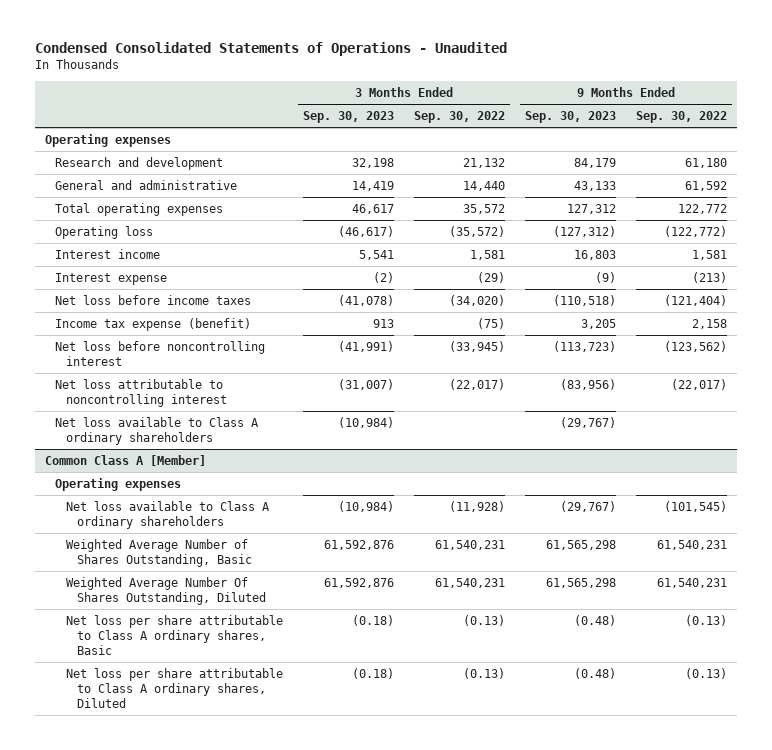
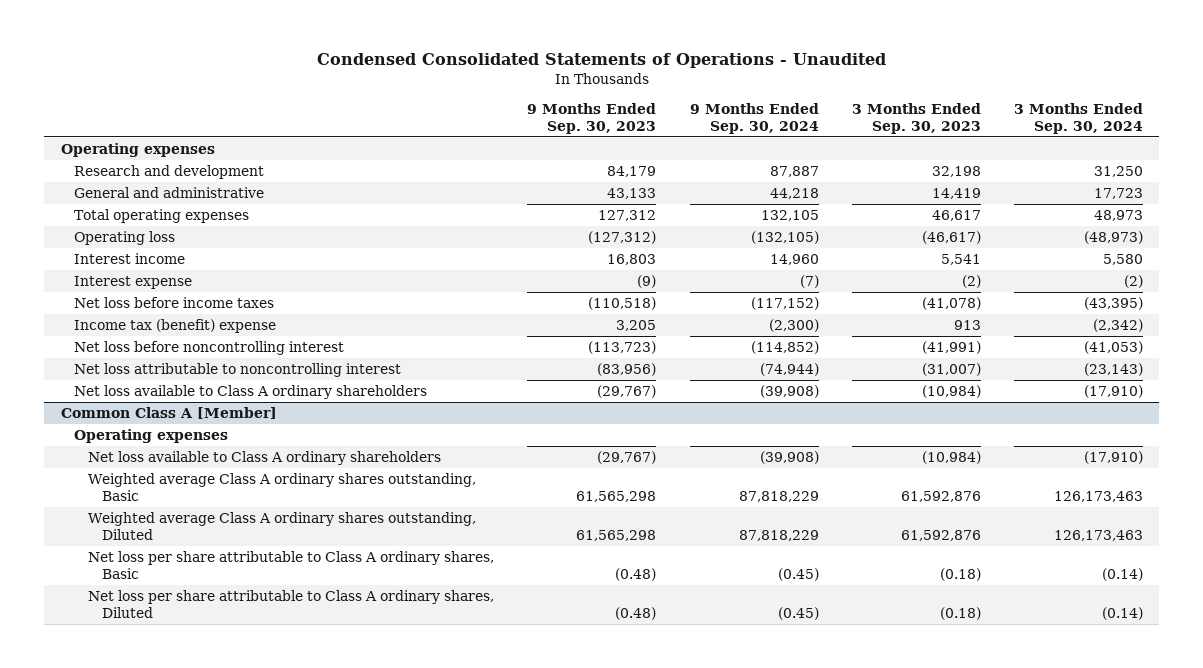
- | 3 Months Ended Sep. 30, 2023 | 3 Months Ended Sep. 30, 2022 | 9 Months Ended Sep. 30, 2023 | 9 Months Ended Sep. 30, 2022
+ | 9 Months Ended Sep. 30, 2023 | 9 Months Ended Sep. 30, 2024 | 3 Months Ended Sep. 30, 2023 | 3 Months Ended Sep. 30, 2024
- Income tax expense (benefit) | 913 | (75) | 3,205 | 2,158
+ Income tax (benefit) expense | 3,205 | (2,300) | 913 | (2,342)
@ Common Class A [Member]
- Weighted Average Number of Shares Outstanding, Basic | 61,592,876 | 61,540,231 | 61,565,298 | 61,540,231
- Weighted Average Number Of Shares Outstanding, Diluted | 61,592,876 | 61,540,231 | 61,565,298 | 61,540,231
+ Weighted average Class A ordinary shares outstanding, Basic | 61,565,298 | 87,818,229 | 61,592,876 | 126,173,463
+ Weighted average Class A ordinary shares outstanding, Diluted | 61,565,298 | 87,818,229 | 61,592,876 | 126,173,463

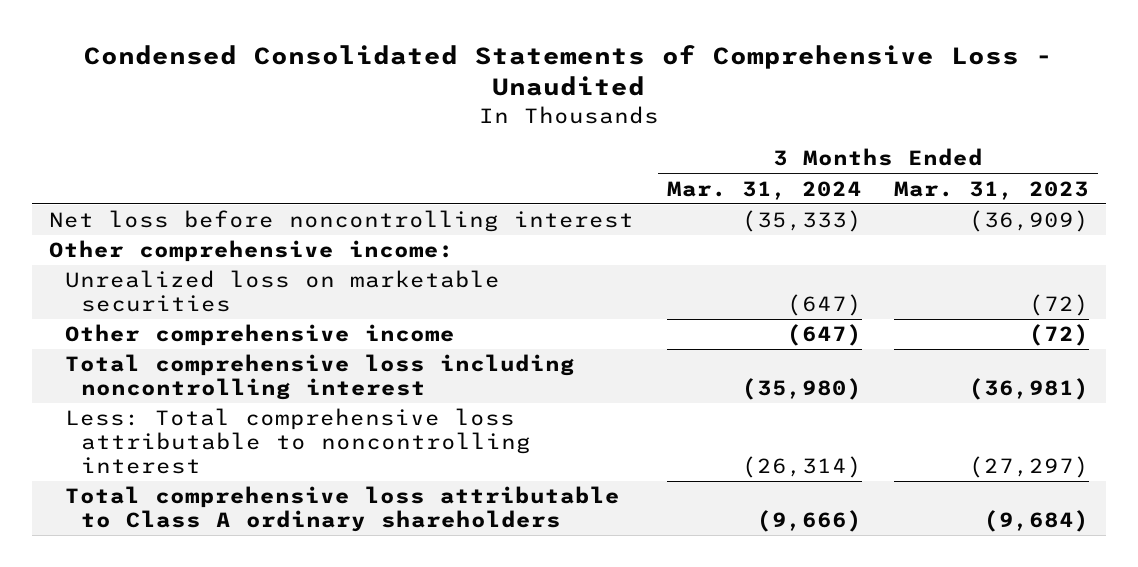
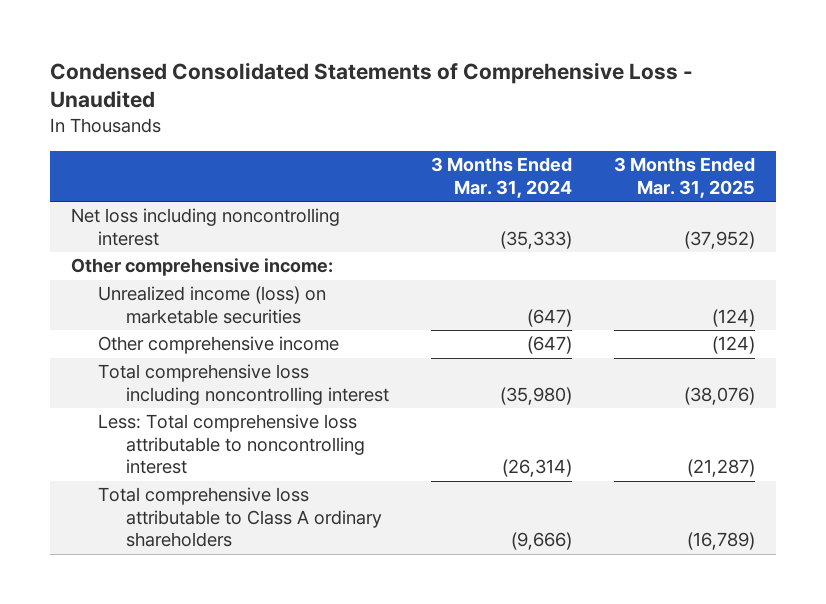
- | 3 Months Ended Mar. 31, 2024 | 3 Months Ended Mar. 31, 2023
+ | 3 Months Ended Mar. 31, 2024 | 3 Months Ended Mar. 31, 2025
- Net loss before noncontrolling interest | (35,333) | (36,909)
+ Net loss including noncontrolling interest | (35,333) | (37,952)
- Unrealized loss on marketable securities | (647) | (72)
+ Unrealized income (loss) on marketable securities | (647) | (124)

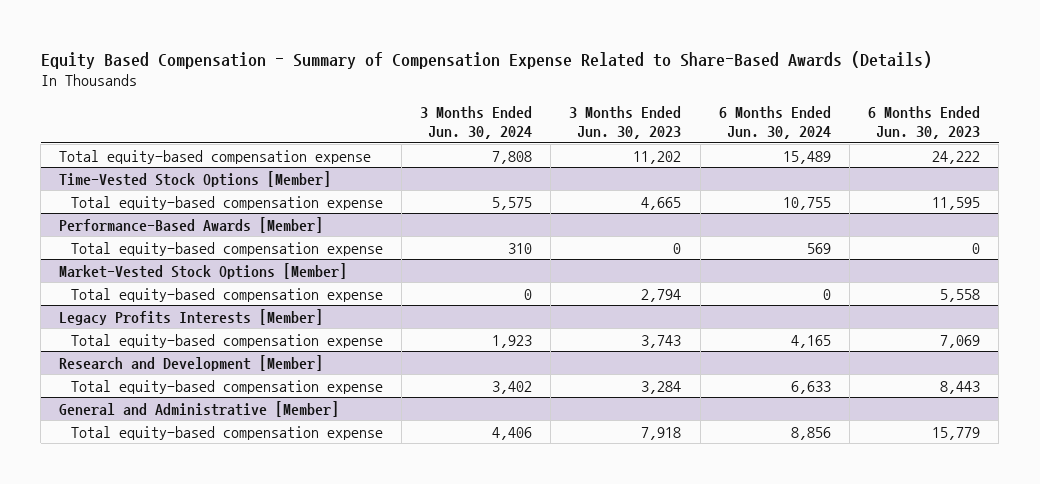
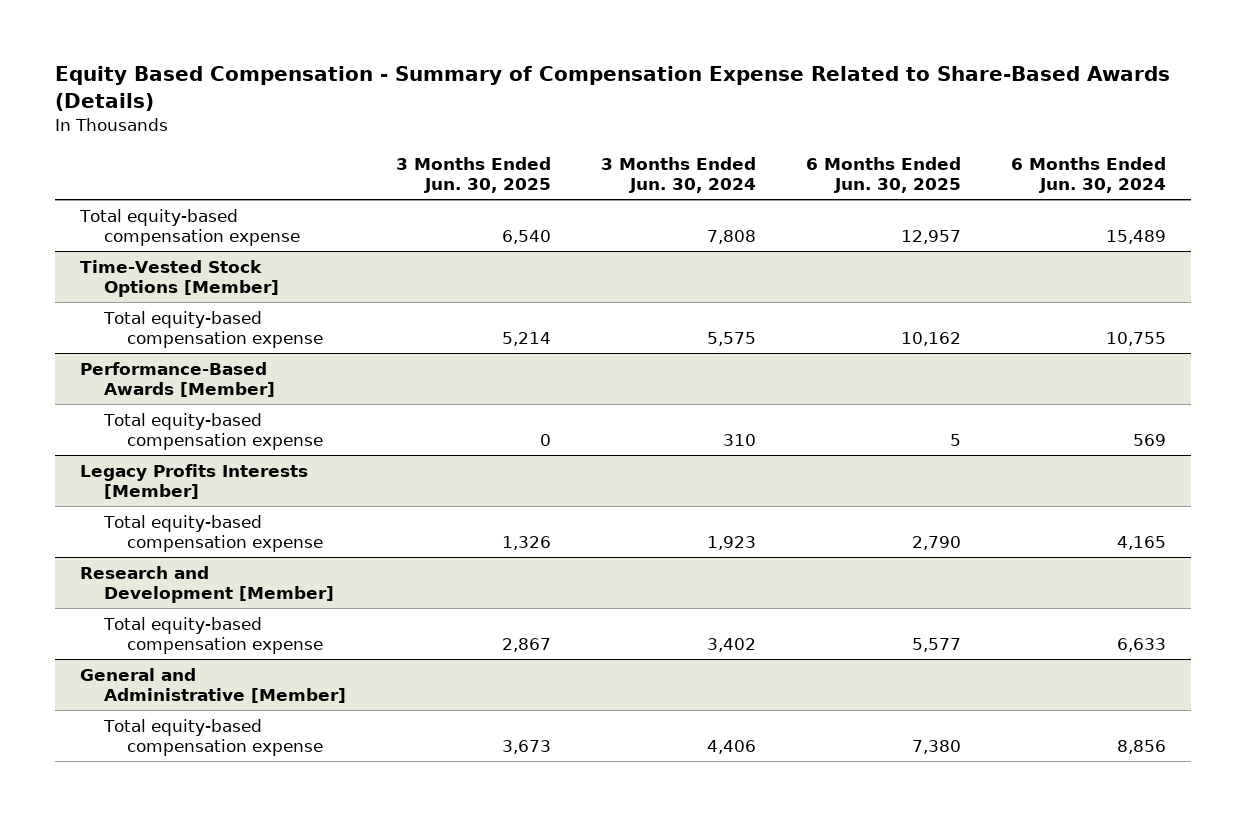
- | 3 Months Ended Jun. 30, 2024 | 3 Months Ended Jun. 30, 2023 | 6 Months Ended Jun. 30, 2024 | 6 Months Ended Jun. 30, 2023
+ | 3 Months Ended Jun. 30, 2025 | 3 Months Ended Jun. 30, 2024 | 6 Months Ended Jun. 30, 2025 | 6 Months Ended Jun. 30, 2024
- Market-Vested Stock Options [Member]
- Total equity-based compensation expense | 0 | 2,794 | 0 | 5,558

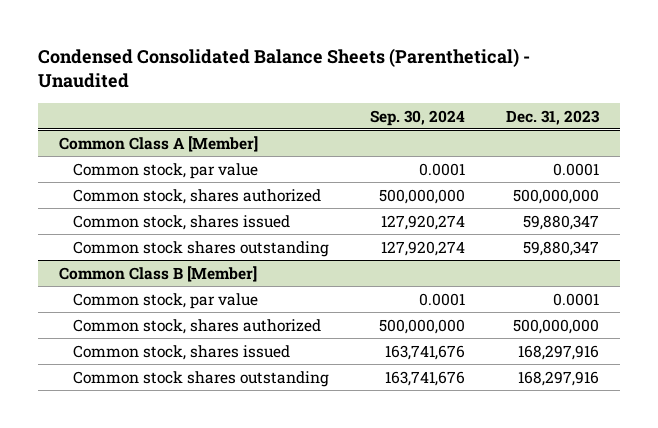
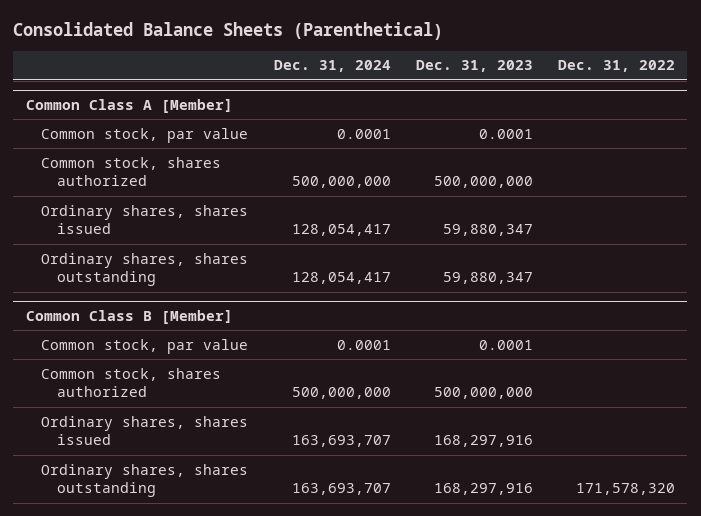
- Condensed Consolidated Balance Sheets (Parenthetical) - Unaudited
+ Consolidated Balance Sheets (Parenthetical)
- | Sep. 30, 2024 | Dec. 31, 2023
+ | Dec. 31, 2024 | Dec. 31, 2023 | Dec. 31, 2022
@ Common Class A [Member]
- Common stock, shares issued | 127,920,274 | 59,880,347
- Common stock shares outstanding | 127,920,274 | 59,880,347
+ Ordinary shares, shares issued | 128,054,417 | 59,880,347 |
+ Ordinary shares, shares outstanding | 128,054,417 | 59,880,347 |
@ Common Class B [Member]
- Common stock, shares issued | 163,741,676 | 168,297,916
- Common stock shares outstanding | 163,741,676 | 168,297,916
+ Ordinary shares, shares issued | 163,693,707 | 168,297,916 |
+ Ordinary shares, shares outstanding | 163,693,707 | 168,297,916 | 171,578,320

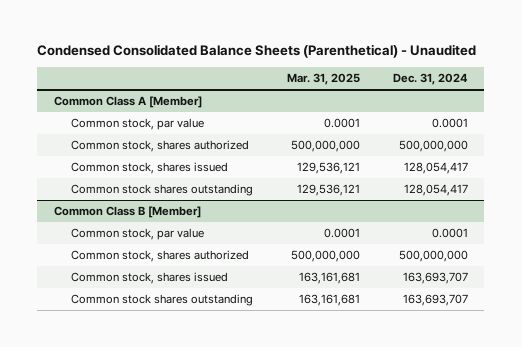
- Consolidated Balance Sheets (Parenthetical)
+ Condensed Consolidated Balance Sheets (Parenthetical) - Unaudited
- | Dec. 31, 2024 | Dec. 31, 2023 | Dec. 31, 2022
+ | Mar. 31, 2025 | Dec. 31, 2024
@ Common Class A [Member]
- Ordinary shares, shares issued | 128,054,417 | 59,880,347 |
- Ordinary shares, shares outstanding | 128,054,417 | 59,880,347 |
+ Common stock, shares issued | 129,536,121 | 128,054,417
+ Common stock shares outstanding | 129,536,121 | 128,054,417
@ Common Class B [Member]
- Ordinary shares, shares issued | 163,693,707 | 168,297,916 |
- Ordinary shares, shares outstanding | 163,693,707 | 168,297,916 | 171,578,320
+ Common stock, shares issued | 163,161,681 | 163,693,707
+ Common stock shares outstanding | 163,161,681 | 163,693,707

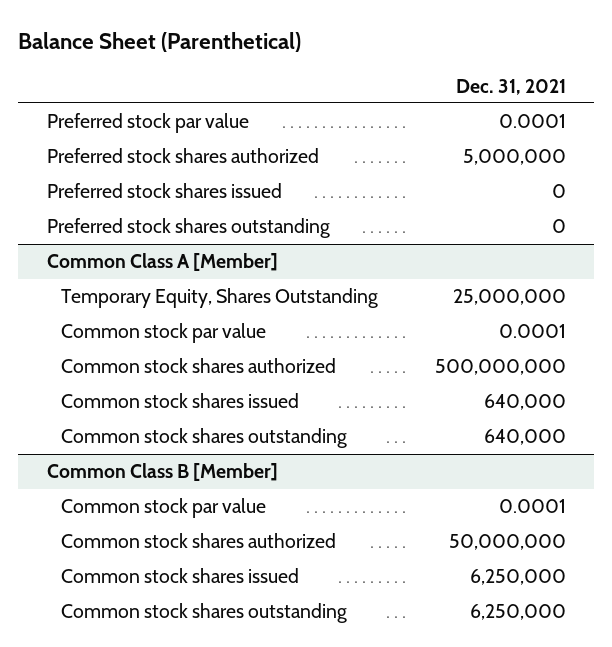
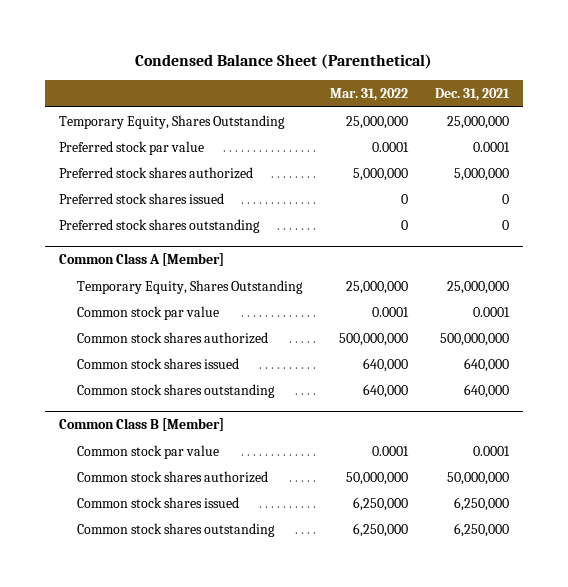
- Balance Sheet (Parenthetical)
+ Condensed Balance Sheet (Parenthetical)
- | Dec. 31, 2021
+ | Mar. 31, 2022 | Dec. 31, 2021
+ Temporary Equity, Shares Outstanding | 25,000,000 | 25,000,000

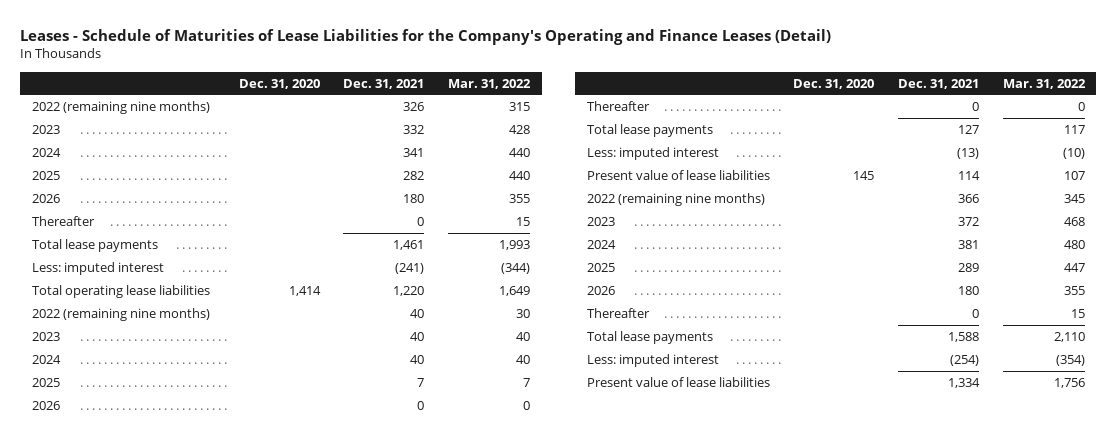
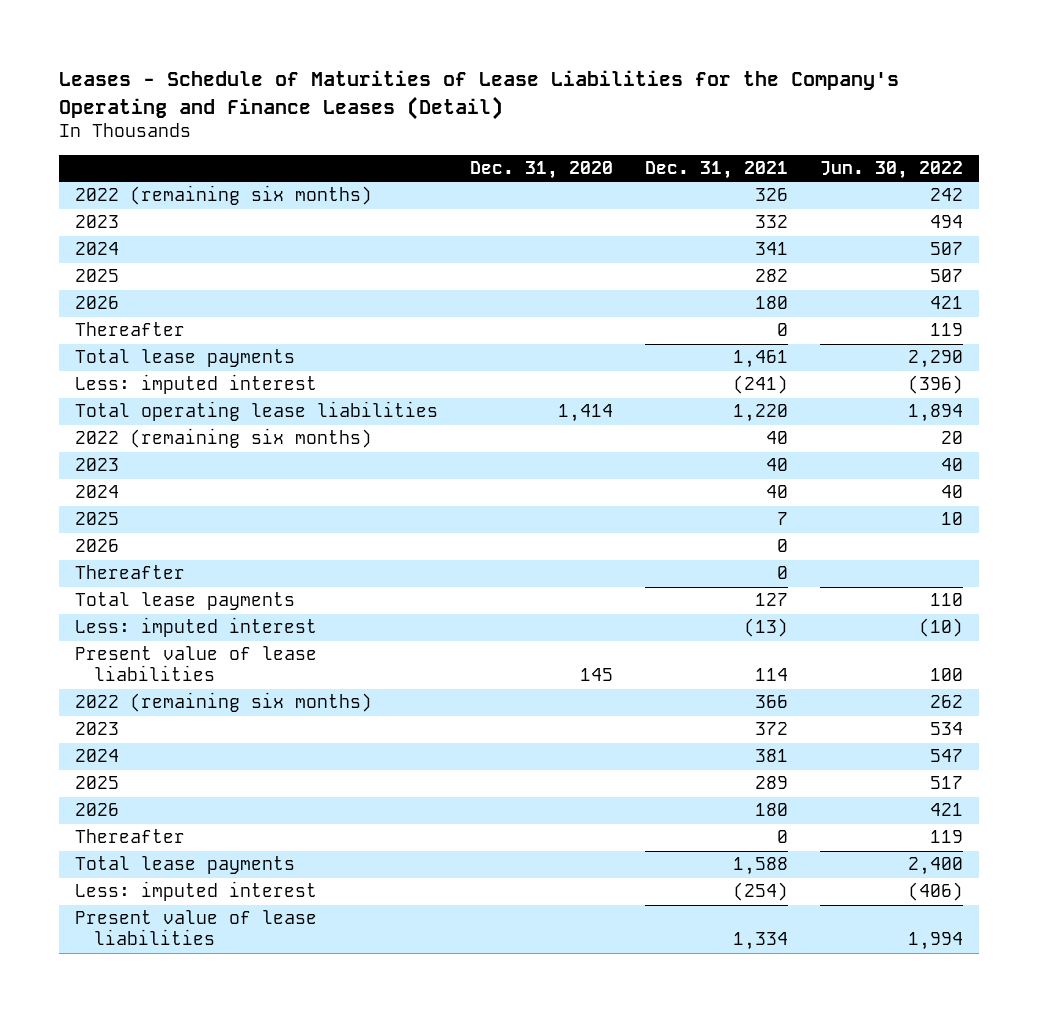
- | Dec. 31, 2020 | Dec. 31, 2021 | Mar. 31, 2022
+ | Dec. 31, 2020 | Dec. 31, 2021 | Jun. 30, 2022
- 2022 (remaining nine months) | | 326 | 315
+ 2022 (remaining six months) | | 326 | 242
- 2022 (remaining nine months) | | 40 | 30
+ 2022 (remaining six months) | | 40 | 20
- 2022 (remaining nine months) | | 366 | 345
+ 2022 (remaining six months) | | 366 | 262

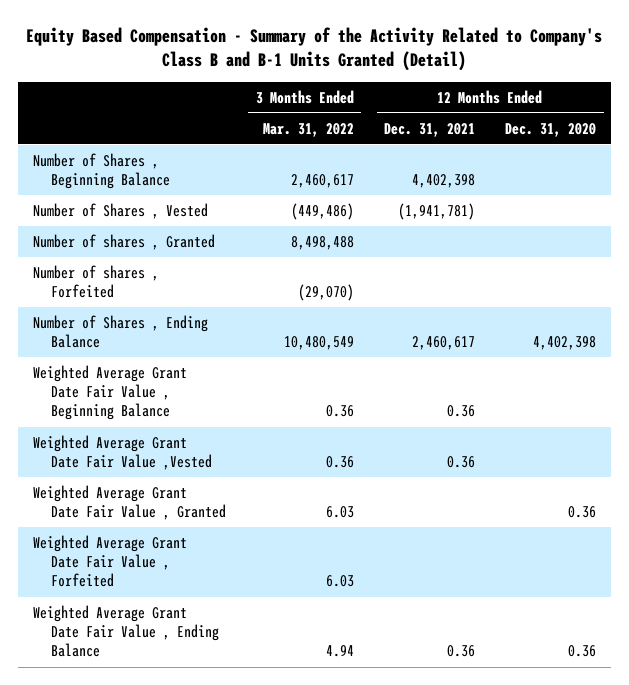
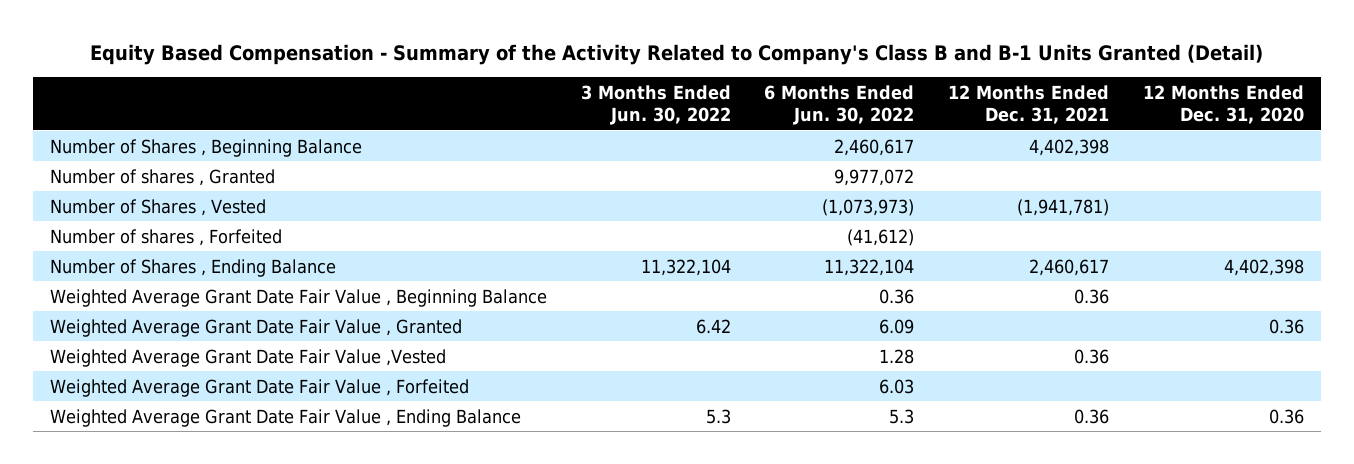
- | 3 Months Ended Mar. 31, 2022 | 12 Months Ended Dec. 31, 2021 | 12 Months Ended Dec. 31, 2020
+ | 3 Months Ended Jun. 30, 2022 | 6 Months Ended Jun. 30, 2022 | 12 Months Ended Dec. 31, 2021 | 12 Months Ended Dec. 31, 2020
moved down: Number of Shares , Vested | | (1,073,973) | (1,941,781) |
moved down: Weighted Average Grant Date Fair Value ,Vested | | 1.28 | 0.36 |

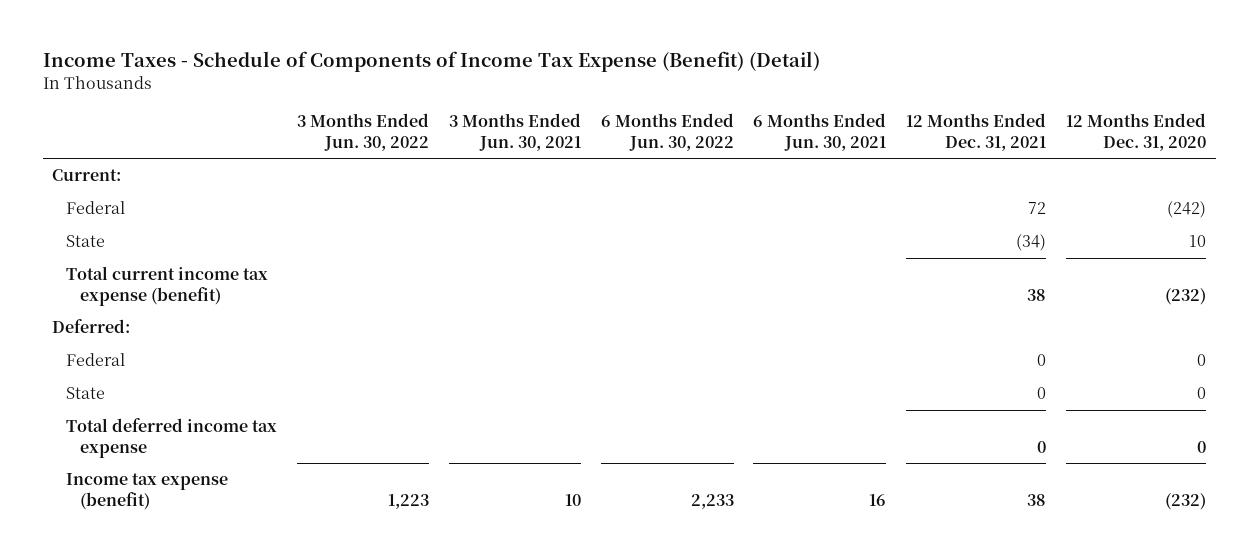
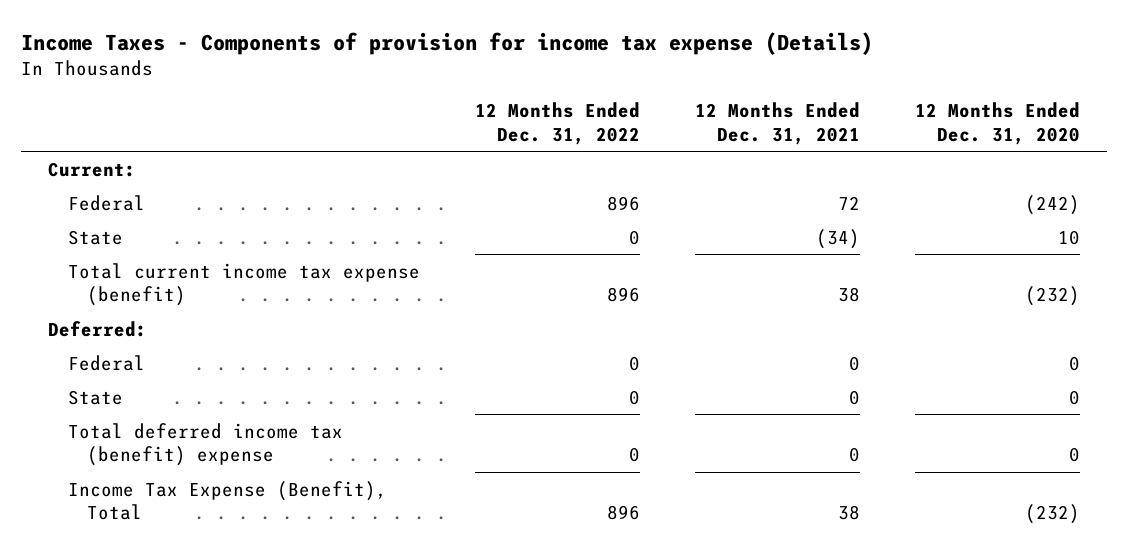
- Income Taxes - Schedule of Components of Income Tax Expense (Benefit) (Detail)
+ Income Taxes - Components of provision for income tax expense (Details)
- | 3 Months Ended Jun. 30, 2022 | 3 Months Ended Jun. 30, 2021 | 6 Months Ended Jun. 30, 2022 | 6 Months Ended Jun. 30, 2021 | 12 Months Ended Dec. 31, 2021 | 12 Months Ended Dec. 31, 2020
+ | 12 Months Ended Dec. 31, 2022 | 12 Months Ended Dec. 31, 2021 | 12 Months Ended Dec. 31, 2020
- Total deferred income tax expense | | | | | 0 | 0
- Income tax expense (benefit) | 1,223 | 10 | 2,233 | 16 | 38 | (232)
+ Total deferred income tax (benefit) expense | 0 | 0 | 0
+ Income Tax Expense (Benefit), Total | 896 | 38 | (232)

